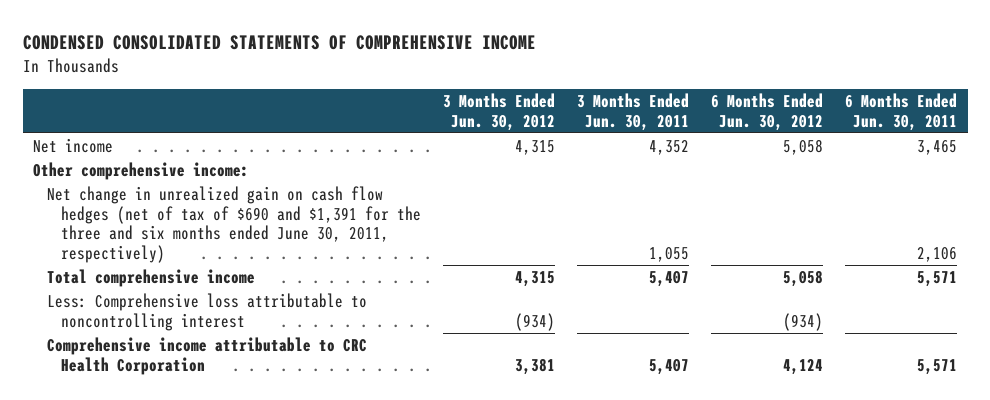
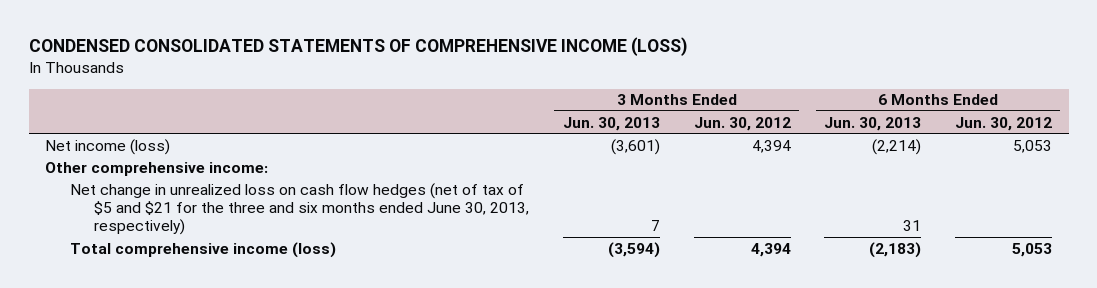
- CONDENSED CONSOLIDATED STATEMENTS OF COMPREHENSIVE INCOME
+ CONDENSED CONSOLIDATED STATEMENTS OF COMPREHENSIVE INCOME (LOSS)
- | 3 Months Ended Jun. 30, 2012 | 3 Months Ended Jun. 30, 2011 | 6 Months Ended Jun. 30, 2012 | 6 Months Ended Jun. 30, 2011
+ | 3 Months Ended Jun. 30, 2013 | 3 Months Ended Jun. 30, 2012 | 6 Months Ended Jun. 30, 2013 | 6 Months Ended Jun. 30, 2012
- Net income | 4,315 | 4,352 | 5,058 | 3,465
+ Net income (loss) | (3,601) | 4,394 | (2,214) | 5,053
- Net change in unrealized gain on cash flow hedges (net of tax of $690 and $1,391 for the three and six months ended June 30, 2011, respectively) | | 1,055 | | 2,106
- Total comprehensive income | 4,315 | 5,407 | 5,058 | 5,571
- Less: Comprehensive loss attributable to noncontrolling interest | (934) | | (934) |
- Comprehensive income attributable to CRC Health Corporation | 3,381 | 5,407 | 4,124 | 5,571
+ Net change in unrealized loss on cash flow hedges (net of tax of $5 and $21 for the three and six months ended June 30, 2013, respectively) | 7 | | 31 |
+ Total comprehensive income (loss) | (3,594) | 4,394 | (2,183) | 5,053

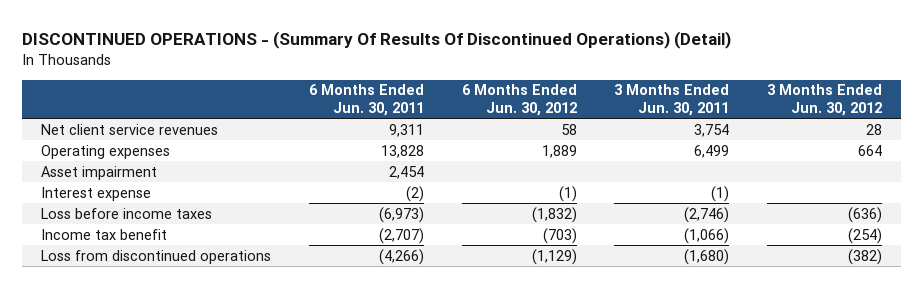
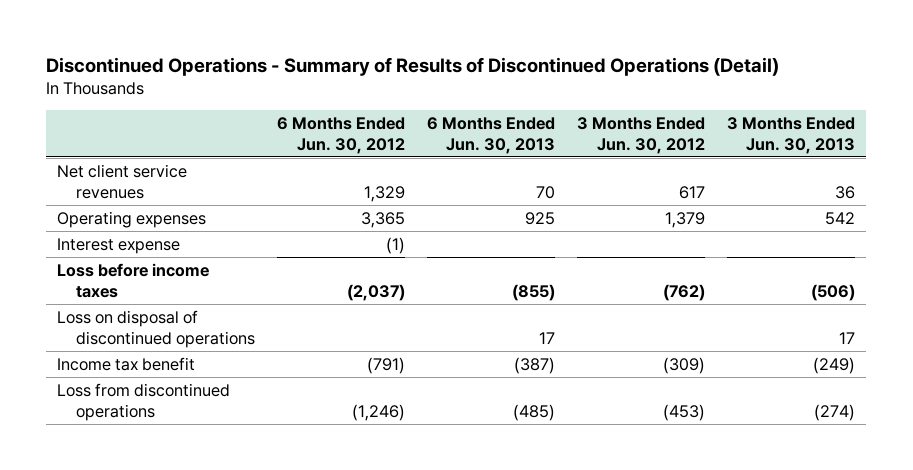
- DISCONTINUED OPERATIONS - (Summary Of Results Of Discontinued Operations) (Detail)
+ Discontinued Operations - Summary of Results of Discontinued Operations (Detail)
- | 6 Months Ended Jun. 30, 2011 | 6 Months Ended Jun. 30, 2012 | 3 Months Ended Jun. 30, 2011 | 3 Months Ended Jun. 30, 2012
+ | 6 Months Ended Jun. 30, 2012 | 6 Months Ended Jun. 30, 2013 | 3 Months Ended Jun. 30, 2012 | 3 Months Ended Jun. 30, 2013
- Net client service revenues | 9,311 | 58 | 3,754 | 28
- Operating expenses | 13,828 | 1,889 | 6,499 | 664
- Asset impairment | 2,454 | | |
+ Net client service revenues | 1,329 | 70 | 617 | 36
+ Operating expenses | 3,365 | 925 | 1,379 | 542
- Loss before income taxes | (6,973) | (1,832) | (2,746) | (636)
- Income tax benefit | (2,707) | (703) | (1,066) | (254)
- Loss from discontinued operations | (4,266) | (1,129) | (1,680) | (382)
+ Loss before income taxes | (2,037) | (855) | (762) | (506)
+ Loss on disposal of discontinued operations | | 17 | | 17
+ Income tax benefit | (791) | (387) | (309) | (249)
+ Loss from discontinued operations | (1,246) | (485) | (453) | (274)

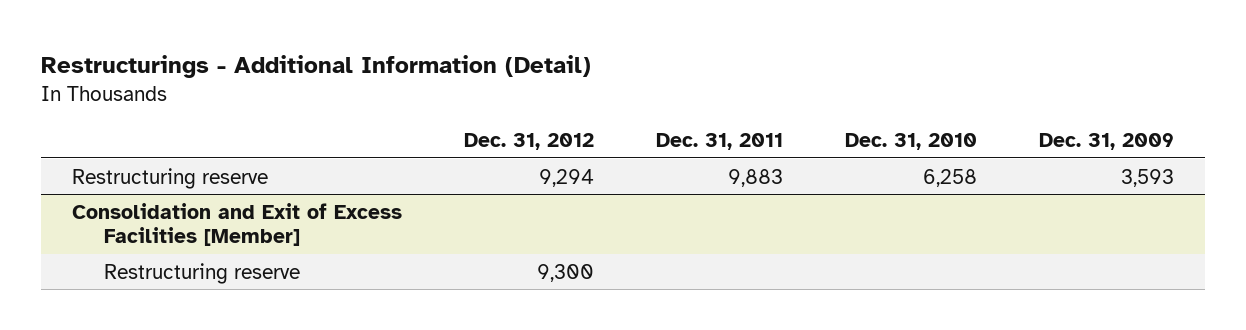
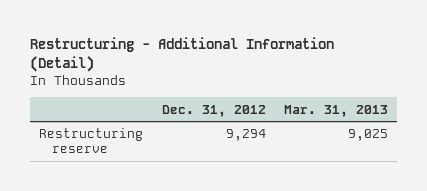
- Restructurings - Additional Information (Detail)
+ Restructuring - Additional Information (Detail)
- | Dec. 31, 2012 | Dec. 31, 2011 | Dec. 31, 2010 | Dec. 31, 2009
+ | Dec. 31, 2012 | Mar. 31, 2013
- Consolidation and Exit of Excess Facilities [Member]
- Restructuring reserve | 9,300 | | |

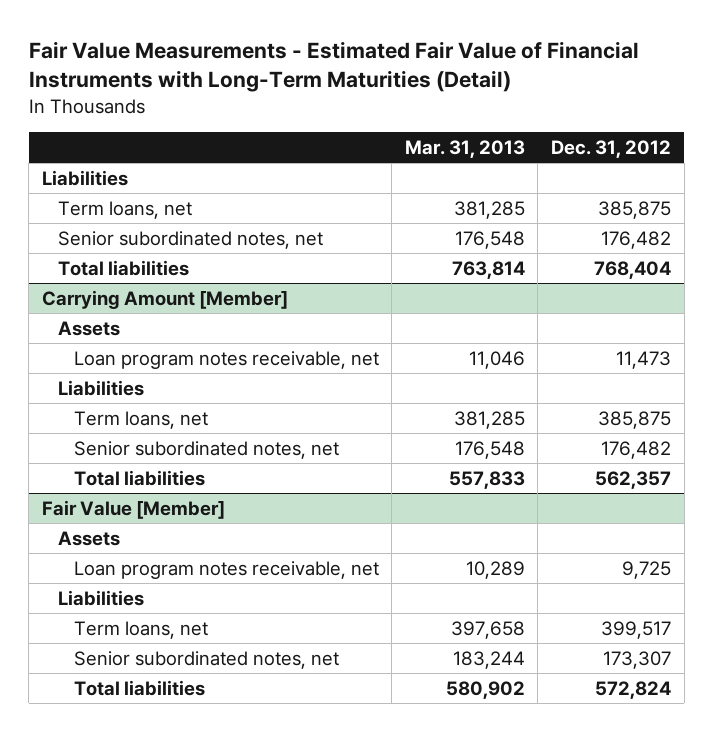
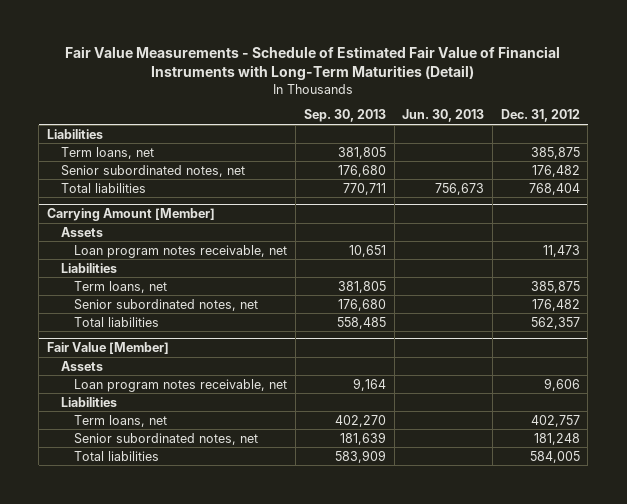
- Fair Value Measurements - Estimated Fair Value of Financial Instruments with Long-Term Maturities (Detail)
+ Fair Value Measurements - Schedule of Estimated Fair Value of Financial Instruments with Long-Term Maturities (Detail)
- | Mar. 31, 2013 | Dec. 31, 2012
+ | Sep. 30, 2013 | Jun. 30, 2013 | Dec. 31, 2012
@ Fair Value [Member]
- Loan program notes receivable, net | 10,289 | 9,725
+ Loan program notes receivable, net | 9,164 | | 9,606
- Term loans, net | 397,658 | 399,517
- Senior subordinated notes, net | 183,244 | 173,307
- Total liabilities | 580,902 | 572,824
+ Term loans, net | 402,270 | | 402,757
+ Senior subordinated notes, net | 181,639 | | 181,248
+ Total liabilities | 583,909 | | 584,005

